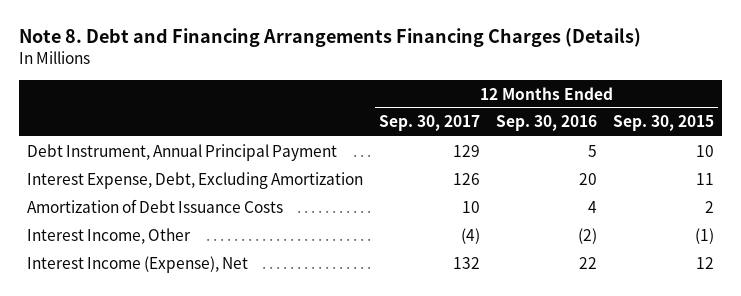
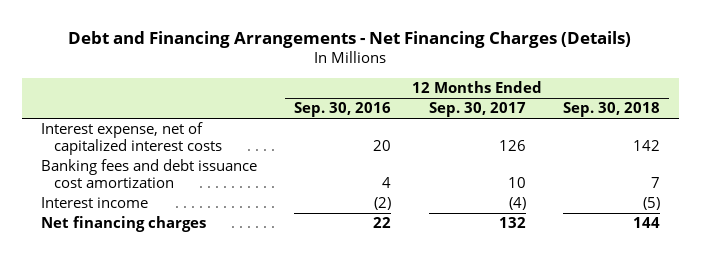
- Note 8. Debt and Financing Arrangements Financing Charges (Details)
+ Debt and Financing Arrangements - Net Financing Charges (Details)
- | 12 Months Ended Sep. 30, 2017 | 12 Months Ended Sep. 30, 2016 | 12 Months Ended Sep. 30, 2015
+ | 12 Months Ended Sep. 30, 2016 | 12 Months Ended Sep. 30, 2017 | 12 Months Ended Sep. 30, 2018
- Debt Instrument, Annual Principal Payment | 129 | 5 | 10
- Interest Expense, Debt, Excluding Amortization | 126 | 20 | 11
- Amortization of Debt Issuance Costs | 10 | 4 | 2
- Interest Income, Other | (4) | (2) | (1)
- Interest Income (Expense), Net | 132 | 22 | 12
+ Interest expense, net of capitalized interest costs | 20 | 126 | 142
+ Banking fees and debt issuance cost amortization | 4 | 10 | 7
+ Interest income | (2) | (4) | (5)
+ Net financing charges | 22 | 132 | 144

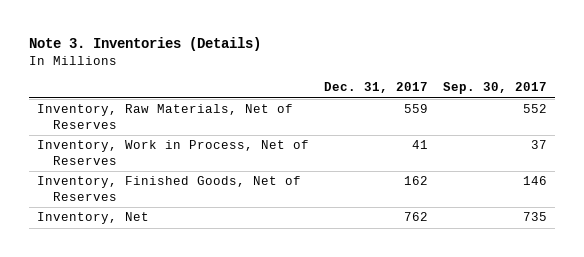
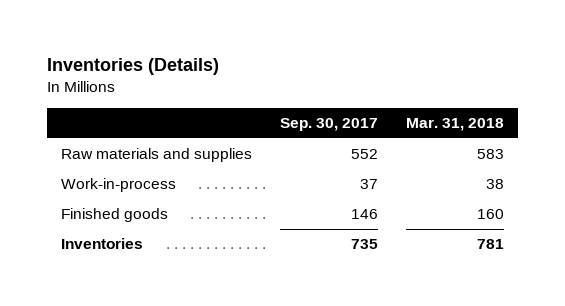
- Note 3. Inventories (Details)
+ Inventories (Details)
- | Dec. 31, 2017 | Sep. 30, 2017
+ | Sep. 30, 2017 | Mar. 31, 2018
- Inventory, Raw Materials, Net of Reserves | 559 | 552
- Inventory, Work in Process, Net of Reserves | 41 | 37
- Inventory, Finished Goods, Net of Reserves | 162 | 146
- Inventory, Net | 762 | 735
+ Raw materials and supplies | 552 | 583
+ Work-in-process | 37 | 38
+ Finished goods | 146 | 160
+ Inventories | 735 | 781

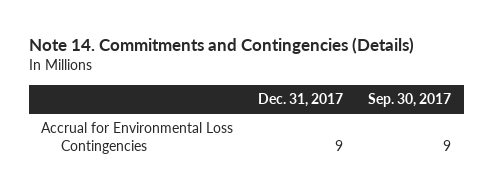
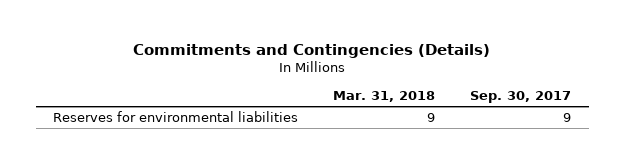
- Note 14. Commitments and Contingencies (Details)
+ Commitments and Contingencies (Details)
- | Dec. 31, 2017 | Sep. 30, 2017
+ | Mar. 31, 2018 | Sep. 30, 2017
- Accrual for Environmental Loss Contingencies | 9 | 9
+ Reserves for environmental liabilities | 9 | 9

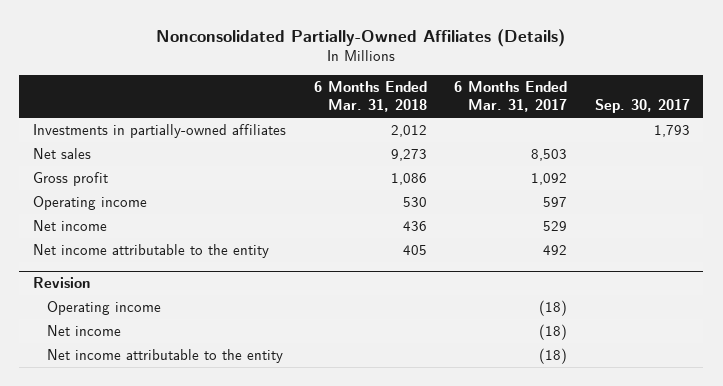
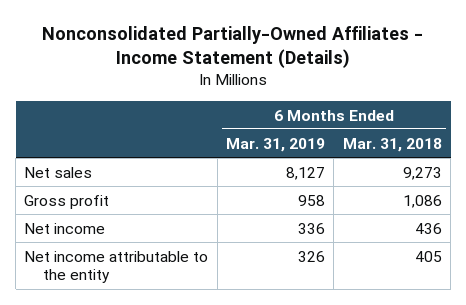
- Nonconsolidated Partially-Owned Affiliates (Details)
+ Nonconsolidated Partially-Owned Affiliates - Income Statement (Details)
- | 6 Months Ended Mar. 31, 2018 | 6 Months Ended Mar. 31, 2017 | Sep. 30, 2017
+ | 6 Months Ended Mar. 31, 2019 | 6 Months Ended Mar. 31, 2018
- Investments in partially-owned affiliates | 2,012 | | 1,793
- Operating income | 530 | 597 |
- Revision
- Operating income | | (18) |
- Net income | | (18) |
- Net income attributable to the entity | | (18) |

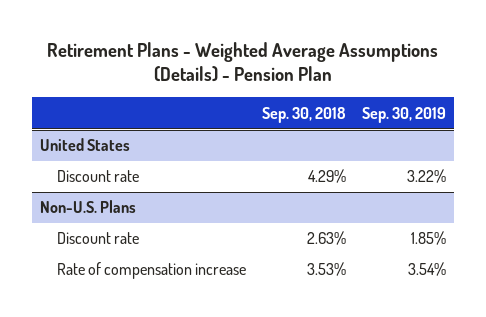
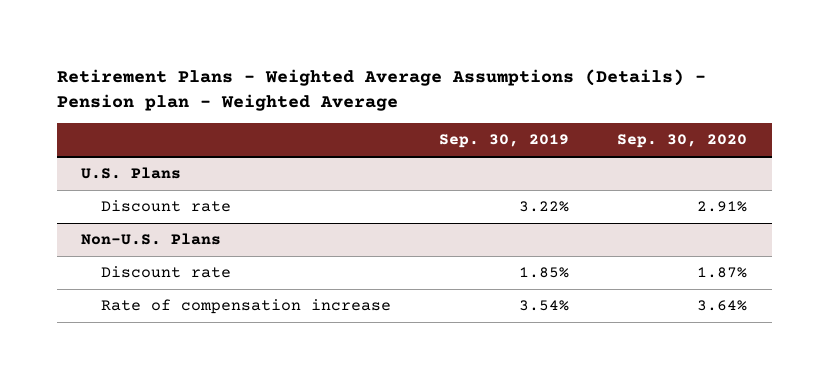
- Retirement Plans - Weighted Average Assumptions (Details) - Pension Plan
+ Retirement Plans - Weighted Average Assumptions (Details) - Pension plan - Weighted Average
- | Sep. 30, 2018 | Sep. 30, 2019
+ | Sep. 30, 2019 | Sep. 30, 2020
- United States
+ U.S. Plans

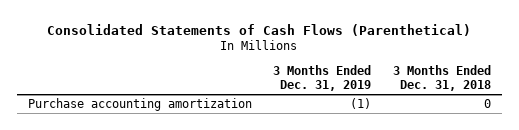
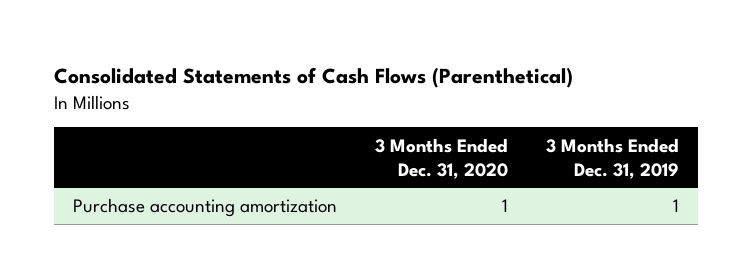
- | 3 Months Ended Dec. 31, 2019 | 3 Months Ended Dec. 31, 2018
+ | 3 Months Ended Dec. 31, 2020 | 3 Months Ended Dec. 31, 2019
- Purchase accounting amortization | (1) | 0
+ Purchase accounting amortization | 1 | 1

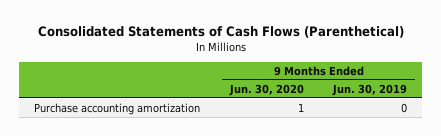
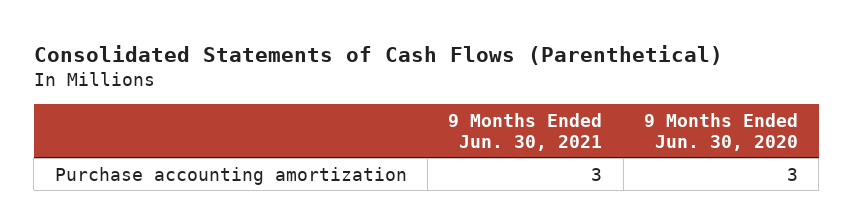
- | 9 Months Ended Jun. 30, 2020 | 9 Months Ended Jun. 30, 2019
+ | 9 Months Ended Jun. 30, 2021 | 9 Months Ended Jun. 30, 2020
- Purchase accounting amortization | 1 | 0
+ Purchase accounting amortization | 3 | 3

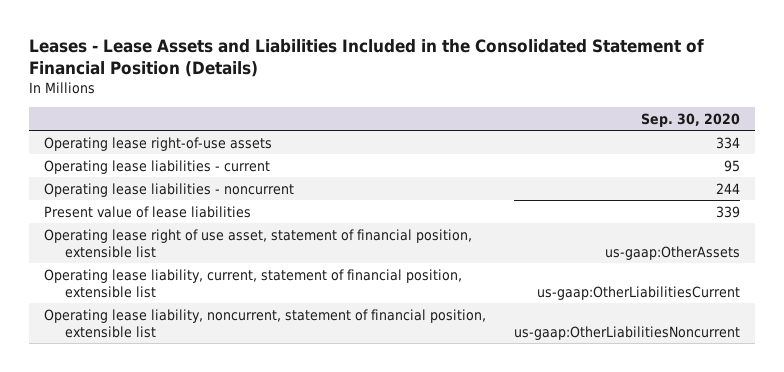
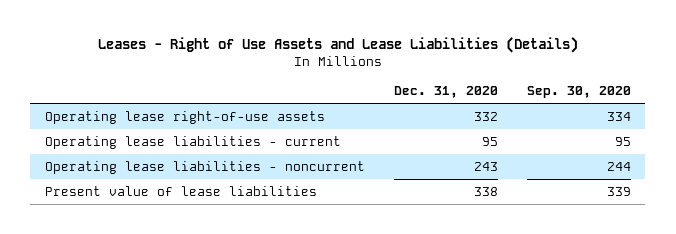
- Leases - Lease Assets and Liabilities Included in the Consolidated Statement of Financial Position (Details)
+ Leases - Right of Use Assets and Lease Liabilities (Details)
- | Sep. 30, 2020
+ | Dec. 31, 2020 | Sep. 30, 2020
- Operating lease right of use asset, statement of financial position, extensible list | us-gaap:OtherAssets
- Operating lease liability, current, statement of financial position, extensible list | us-gaap:OtherLiabilitiesCurrent
- Operating lease liability, noncurrent, statement of financial position, extensible list | us-gaap:OtherLiabilitiesNoncurrent

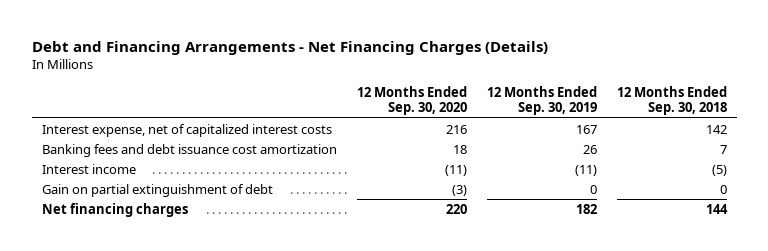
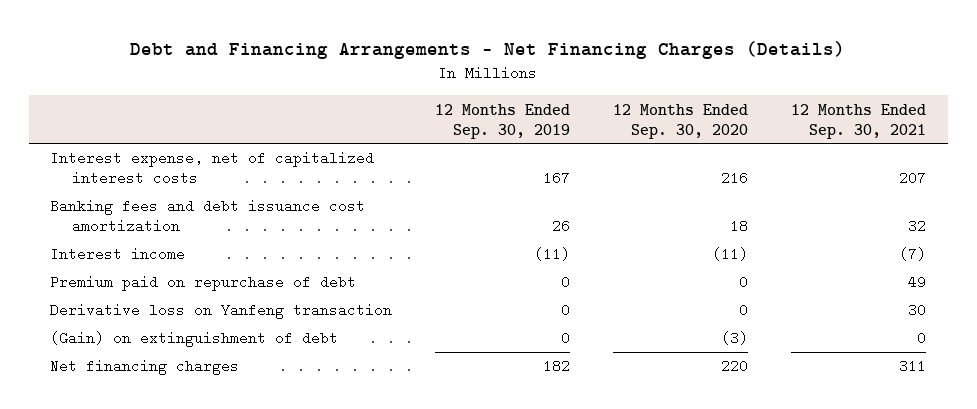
- | 12 Months Ended Sep. 30, 2020 | 12 Months Ended Sep. 30, 2019 | 12 Months Ended Sep. 30, 2018
+ | 12 Months Ended Sep. 30, 2019 | 12 Months Ended Sep. 30, 2020 | 12 Months Ended Sep. 30, 2021
- Gain on partial extinguishment of debt | (3) | 0 | 0
+ Premium paid on repurchase of debt | 0 | 0 | 49
+ Derivative loss on Yanfeng transaction | 0 | 0 | 30
+ (Gain) on extinguishment of debt | 0 | (3) | 0

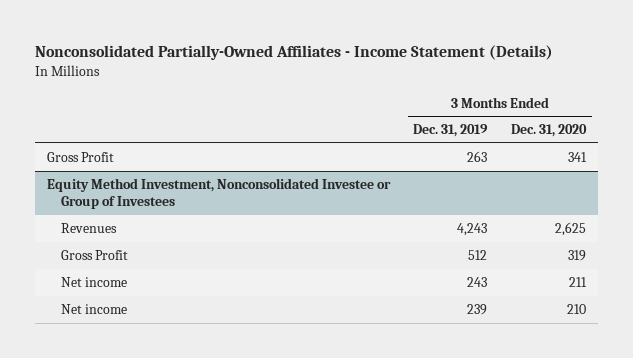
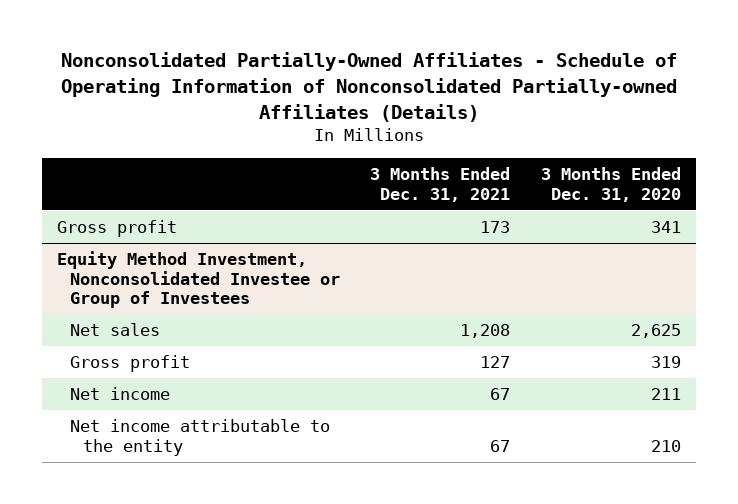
- Nonconsolidated Partially-Owned Affiliates - Income Statement (Details)
+ Nonconsolidated Partially-Owned Affiliates - Schedule of Operating Information of Nonconsolidated Partially-owned Affiliates (Details)
- | 3 Months Ended Dec. 31, 2019 | 3 Months Ended Dec. 31, 2020
+ | 3 Months Ended Dec. 31, 2021 | 3 Months Ended Dec. 31, 2020
- Gross Profit | 263 | 341
+ Gross profit | 173 | 341
@ Equity Method Investment, Nonconsolidated Investee or Group of Investees
- Revenues | 4,243 | 2,625
- Gross Profit | 512 | 319
+ Net sales | 1,208 | 2,625
+ Gross profit | 127 | 319
- Net income | 239 | 210
+ Net income attributable to the entity | 67 | 210

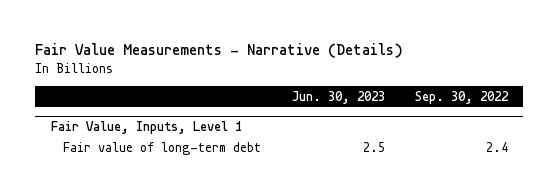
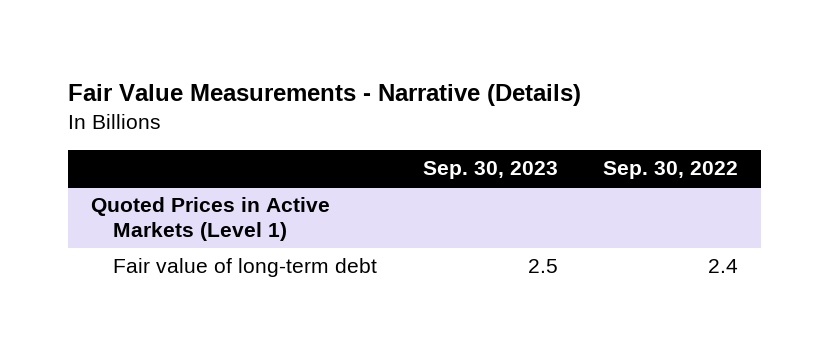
- | Jun. 30, 2023 | Sep. 30, 2022
+ | Sep. 30, 2023 | Sep. 30, 2022
- Fair Value, Inputs, Level 1
+ Quoted Prices in Active Markets (Level 1)

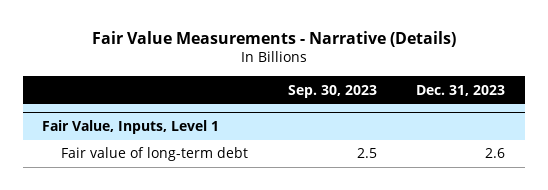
- | Sep. 30, 2023 | Sep. 30, 2022
+ | Sep. 30, 2023 | Dec. 31, 2023
- Quoted Prices in Active Markets (Level 1)
+ Fair Value, Inputs, Level 1

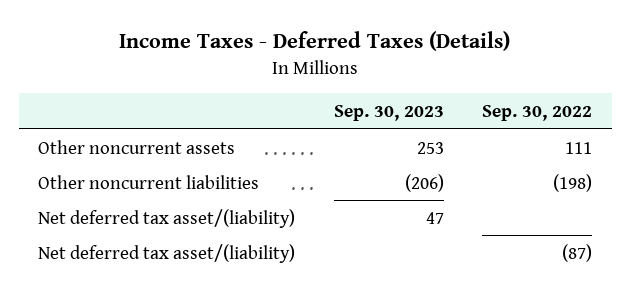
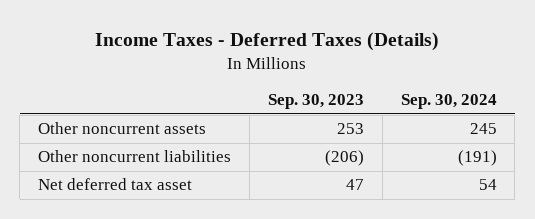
- | Sep. 30, 2023 | Sep. 30, 2022
+ | Sep. 30, 2023 | Sep. 30, 2024
- Net deferred tax asset/(liability) | 47 |
- Net deferred tax asset/(liability) | | (87)
+ Net deferred tax asset | 47 | 54

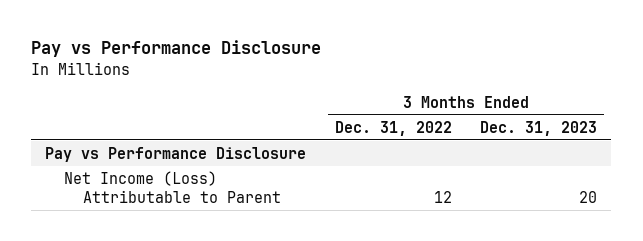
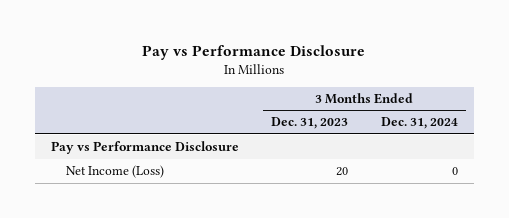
- | 3 Months Ended Dec. 31, 2022 | 3 Months Ended Dec. 31, 2023
+ | 3 Months Ended Dec. 31, 2023 | 3 Months Ended Dec. 31, 2024
- Net Income (Loss) Attributable to Parent | 12 | 20
+ Net Income (Loss) | 20 | 0

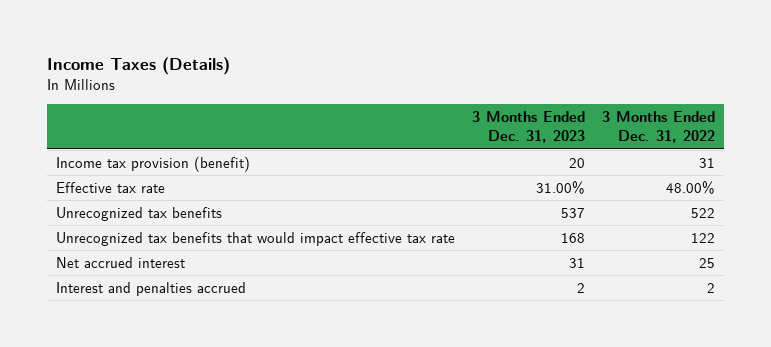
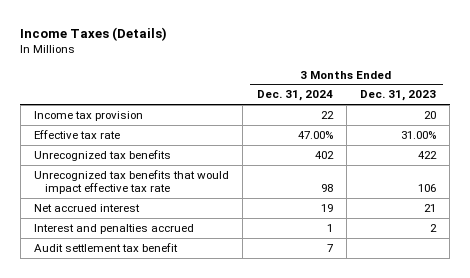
- | 3 Months Ended Dec. 31, 2023 | 3 Months Ended Dec. 31, 2022
+ | 3 Months Ended Dec. 31, 2024 | 3 Months Ended Dec. 31, 2023
- Income tax provision (benefit) | 20 | 31
+ Income tax provision | 22 | 20
- Unrecognized tax benefits | 537 | 522
- Unrecognized tax benefits that would impact effective tax rate | 168 | 122
- Net accrued interest | 31 | 25
+ Unrecognized tax benefits | 402 | 422
+ Unrecognized tax benefits that would impact effective tax rate | 98 | 106
+ Net accrued interest | 19 | 21
+ Audit settlement tax benefit | 7 |

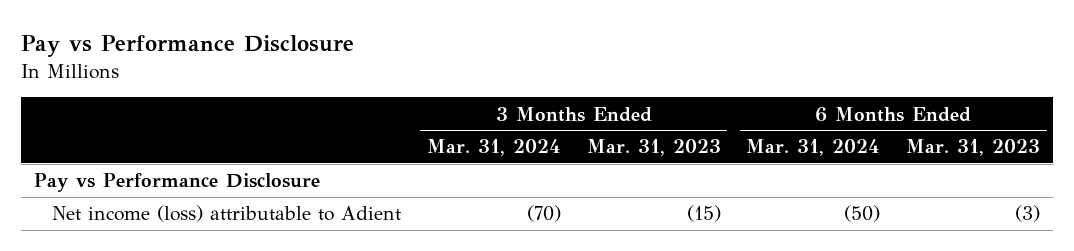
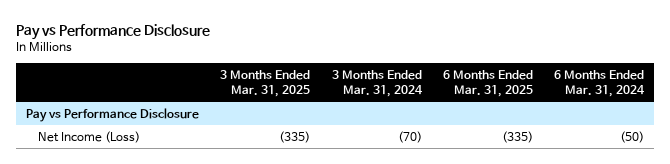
- | 3 Months Ended Mar. 31, 2024 | 3 Months Ended Mar. 31, 2023 | 6 Months Ended Mar. 31, 2024 | 6 Months Ended Mar. 31, 2023
+ | 3 Months Ended Mar. 31, 2025 | 3 Months Ended Mar. 31, 2024 | 6 Months Ended Mar. 31, 2025 | 6 Months Ended Mar. 31, 2024
- Net income (loss) attributable to Adient | (70) | (15) | (50) | (3)
+ Net Income (Loss) | (335) | (70) | (335) | (50)

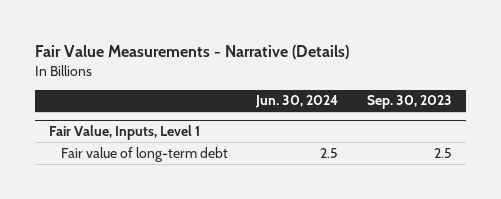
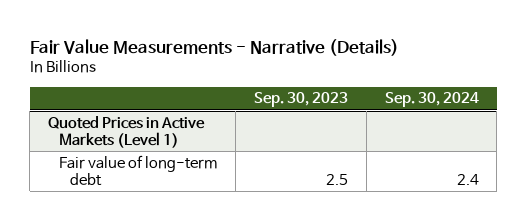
- | Jun. 30, 2024 | Sep. 30, 2023
+ | Sep. 30, 2023 | Sep. 30, 2024
- Fair Value, Inputs, Level 1
+ Quoted Prices in Active Markets (Level 1)

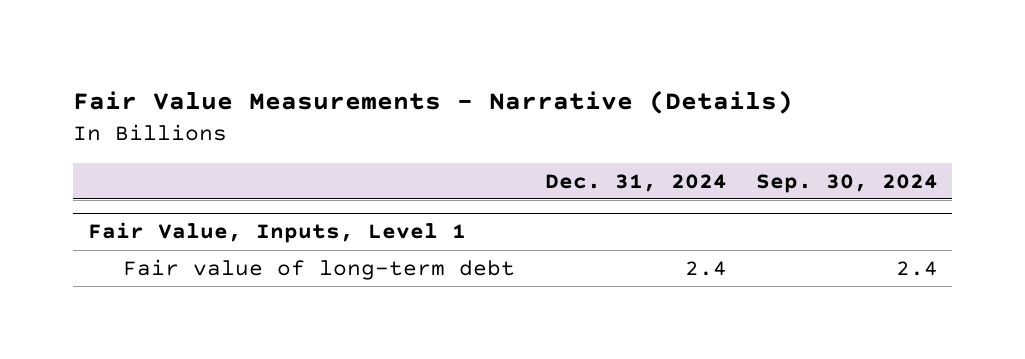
- | Sep. 30, 2023 | Sep. 30, 2024
+ | Dec. 31, 2024 | Sep. 30, 2024
- Quoted Prices in Active Markets (Level 1)
+ Fair Value, Inputs, Level 1

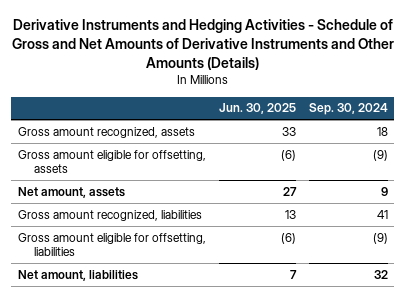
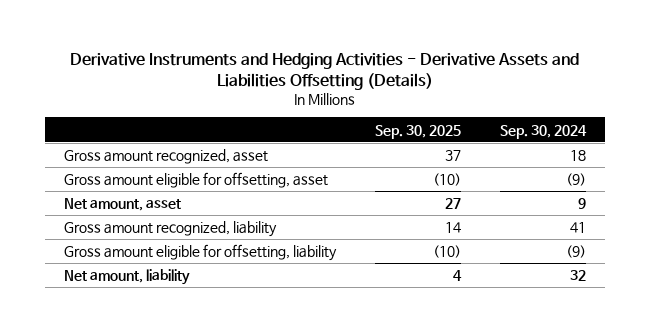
- Derivative Instruments and Hedging Activities - Schedule of Gross and Net Amounts of Derivative Instruments and Other Amounts (Details)
+ Derivative Instruments and Hedging Activities - Derivative Assets and Liabilities Offsetting (Details)
- | Jun. 30, 2025 | Sep. 30, 2024
+ | Sep. 30, 2025 | Sep. 30, 2024
- Gross amount recognized, assets | 33 | 18
- Gross amount eligible for offsetting, assets | (6) | (9)
- Net amount, assets | 27 | 9
- Gross amount recognized, liabilities | 13 | 41
- Gross amount eligible for offsetting, liabilities | (6) | (9)
- Net amount, liabilities | 7 | 32
+ Gross amount recognized, asset | 37 | 18
+ Gross amount eligible for offsetting, asset | (10) | (9)
+ Net amount, asset | 27 | 9
+ Gross amount recognized, liability | 14 | 41
+ Gross amount eligible for offsetting, liability | (10) | (9)
+ Net amount, liability | 4 | 32

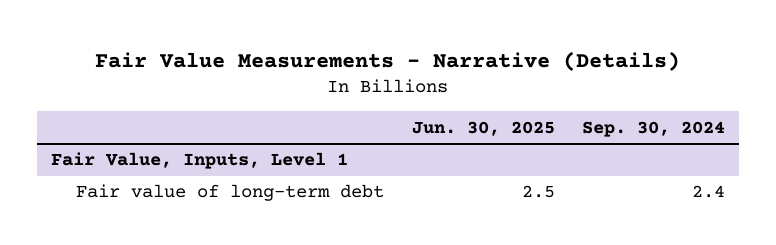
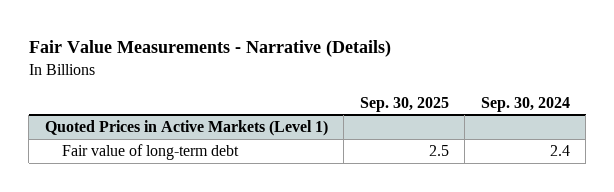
- | Jun. 30, 2025 | Sep. 30, 2024
+ | Sep. 30, 2025 | Sep. 30, 2024
- Fair Value, Inputs, Level 1
+ Quoted Prices in Active Markets (Level 1)

